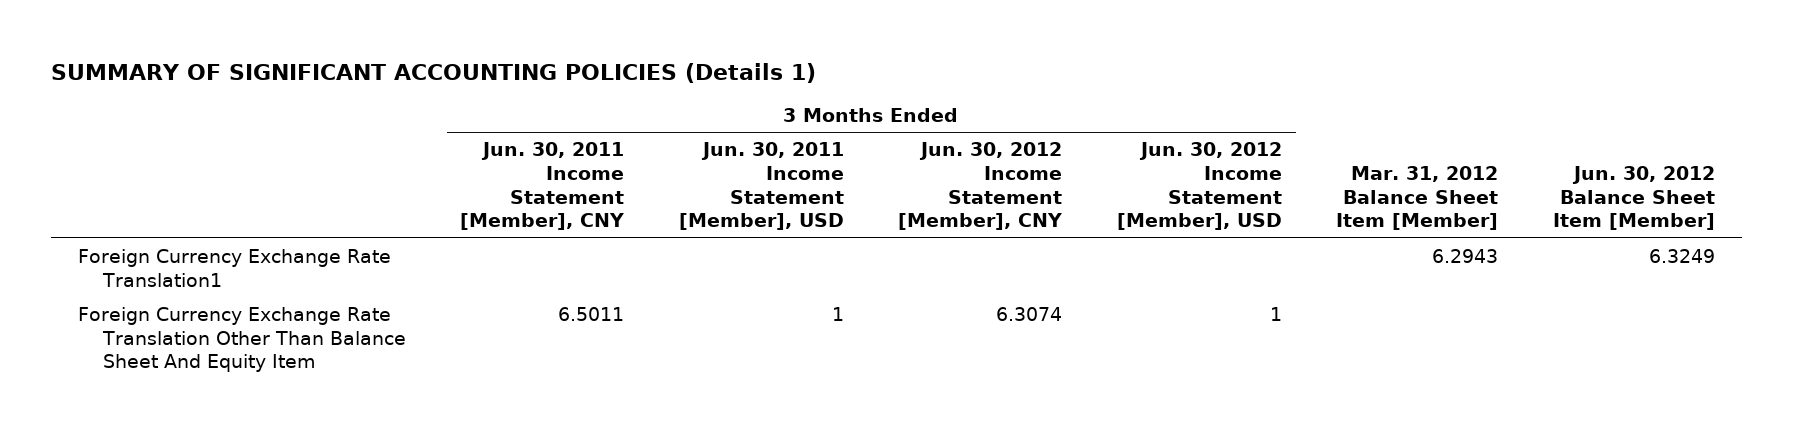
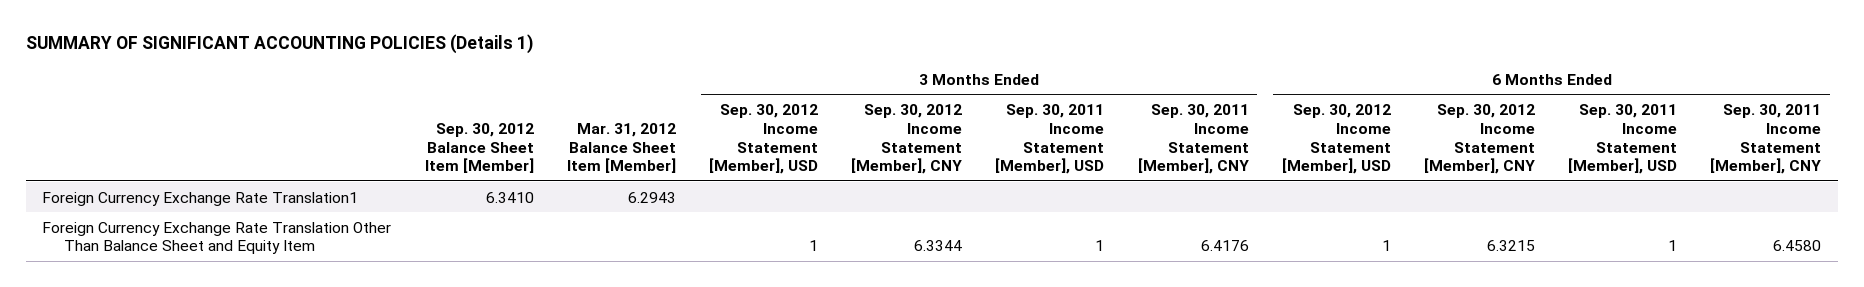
- | 3 Months Ended Jun. 30, 2011 Income Statement [Member], CNY | 3 Months Ended Jun. 30, 2011 Income Statement [Member], USD | 3 Months Ended Jun. 30, 2012 Income Statement [Member], CNY | 3 Months Ended Jun. 30, 2012 Income Statement [Member], USD | Mar. 31, 2012 Balance Sheet Item [Member] | Jun. 30, 2012 Balance Sheet Item [Member]
+ | Sep. 30, 2012 Balance Sheet Item [Member] | Mar. 31, 2012 Balance Sheet Item [Member] | 3 Months Ended Sep. 30, 2012 Income Statement [Member], USD | 3 Months Ended Sep. 30, 2012 Income Statement [Member], CNY | 3 Months Ended Sep. 30, 2011 Income Statement [Member], USD | 3 Months Ended Sep. 30, 2011 Income Statement [Member], CNY | 6 Months Ended Sep. 30, 2012 Income Statement [Member], USD | 6 Months Ended Sep. 30, 2012 Income Statement [Member], CNY | 6 Months Ended Sep. 30, 2011 Income Statement [Member], USD | 6 Months Ended Sep. 30, 2011 Income Statement [Member], CNY
- Foreign Currency Exchange Rate Translation Other Than Balance Sheet And Equity Item | 6.5011 | 1 | 6.3074 | 1 | |
+ Foreign Currency Exchange Rate Translation Other Than Balance Sheet and Equity Item | | | 1 | 6.3344 | 1 | 6.4176 | 1 | 6.3215 | 1 | 6.4580

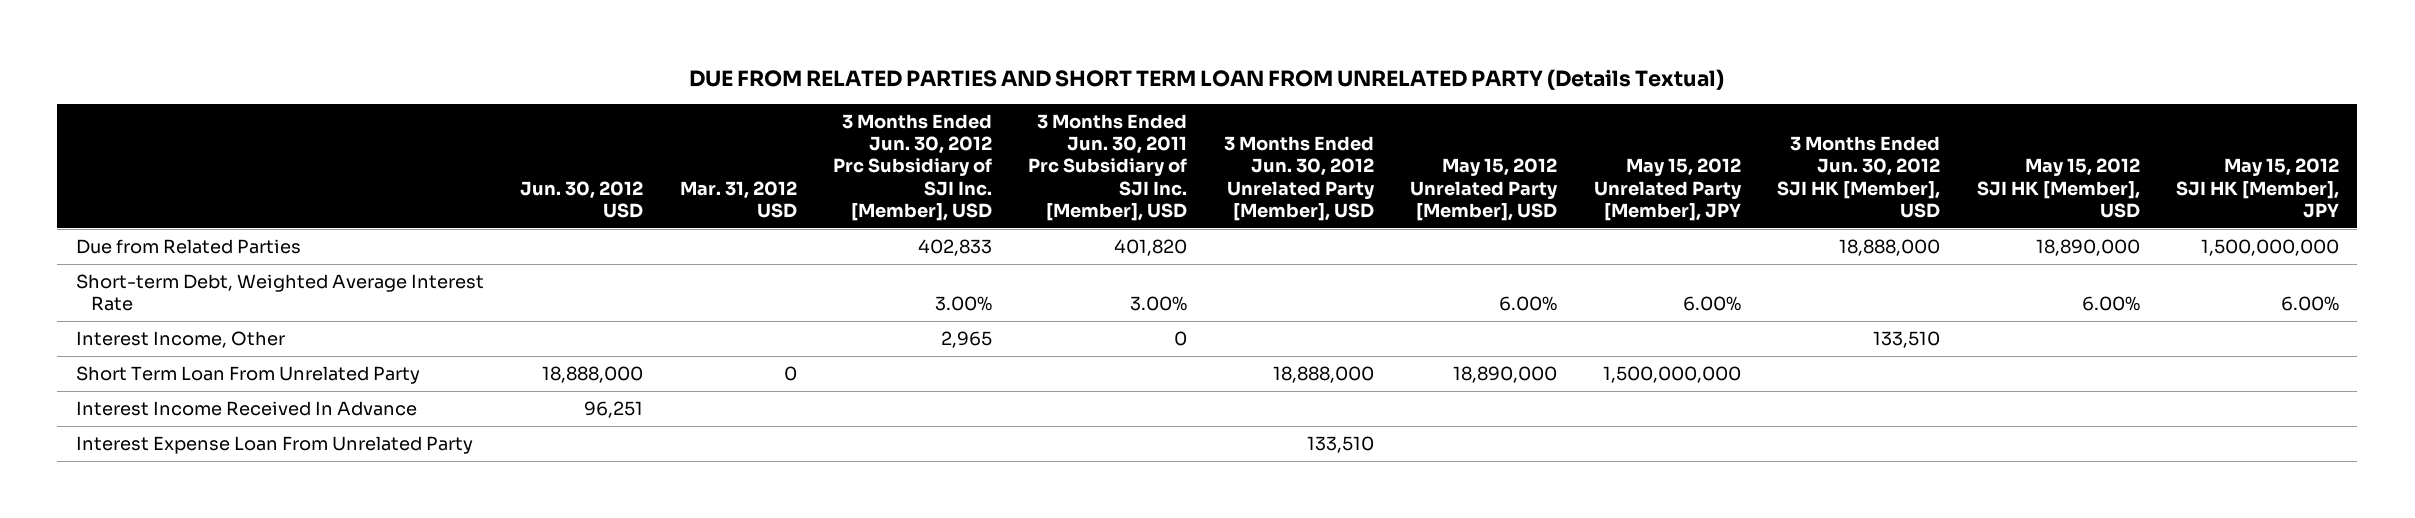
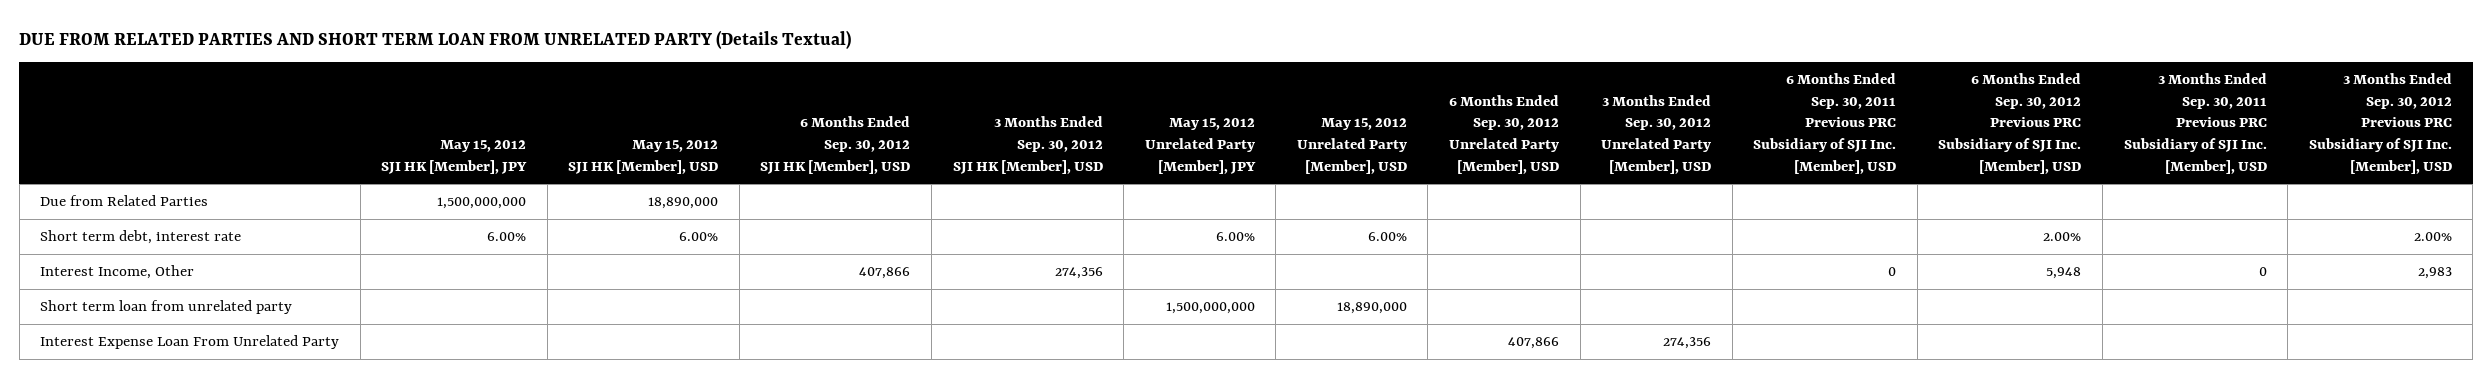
- | Jun. 30, 2012 USD | Mar. 31, 2012 USD | 3 Months Ended Jun. 30, 2012 Prc Subsidiary of SJI Inc. [Member], USD | 3 Months Ended Jun. 30, 2011 Prc Subsidiary of SJI Inc. [Member], USD | 3 Months Ended Jun. 30, 2012 Unrelated Party [Member], USD | May 15, 2012 Unrelated Party [Member], USD | May 15, 2012 Unrelated Party [Member], JPY | 3 Months Ended Jun. 30, 2012 SJI HK [Member], USD | May 15, 2012 SJI HK [Member], USD | May 15, 2012 SJI HK [Member], JPY
+ | May 15, 2012 SJI HK [Member], JPY | May 15, 2012 SJI HK [Member], USD | 6 Months Ended Sep. 30, 2012 SJI HK [Member], USD | 3 Months Ended Sep. 30, 2012 SJI HK [Member], USD | May 15, 2012 Unrelated Party [Member], JPY | May 15, 2012 Unrelated Party [Member], USD | 6 Months Ended Sep. 30, 2012 Unrelated Party [Member], USD | 3 Months Ended Sep. 30, 2012 Unrelated Party [Member], USD | 6 Months Ended Sep. 30, 2011 Previous PRC Subsidiary of SJI Inc. [Member], USD | 6 Months Ended Sep. 30, 2012 Previous PRC Subsidiary of SJI Inc. [Member], USD | 3 Months Ended Sep. 30, 2011 Previous PRC Subsidiary of SJI Inc. [Member], USD | 3 Months Ended Sep. 30, 2012 Previous PRC Subsidiary of SJI Inc. [Member], USD
- Short-term Debt, Weighted Average Interest Rate | | | 3.00% | 3.00% | | 6.00% | 6.00% | | 6.00% | 6.00%
+ Short term debt, interest rate | 6.00% | 6.00% | | | 6.00% | 6.00% | | | | 2.00% | | 2.00%
- Short Term Loan From Unrelated Party | 18,888,000 | 0 | | | 18,888,000 | 18,890,000 | 1,500,000,000 | | |
- Interest Income Received In Advance | 96,251 | | | | | | | | |
+ Short term loan from unrelated party | | | | | 1,500,000,000 | 18,890,000 | | | | | |

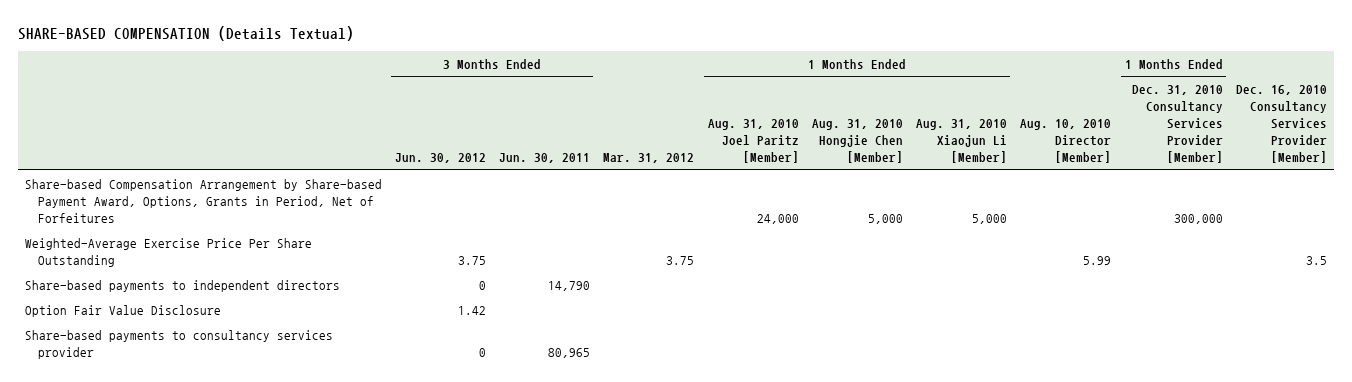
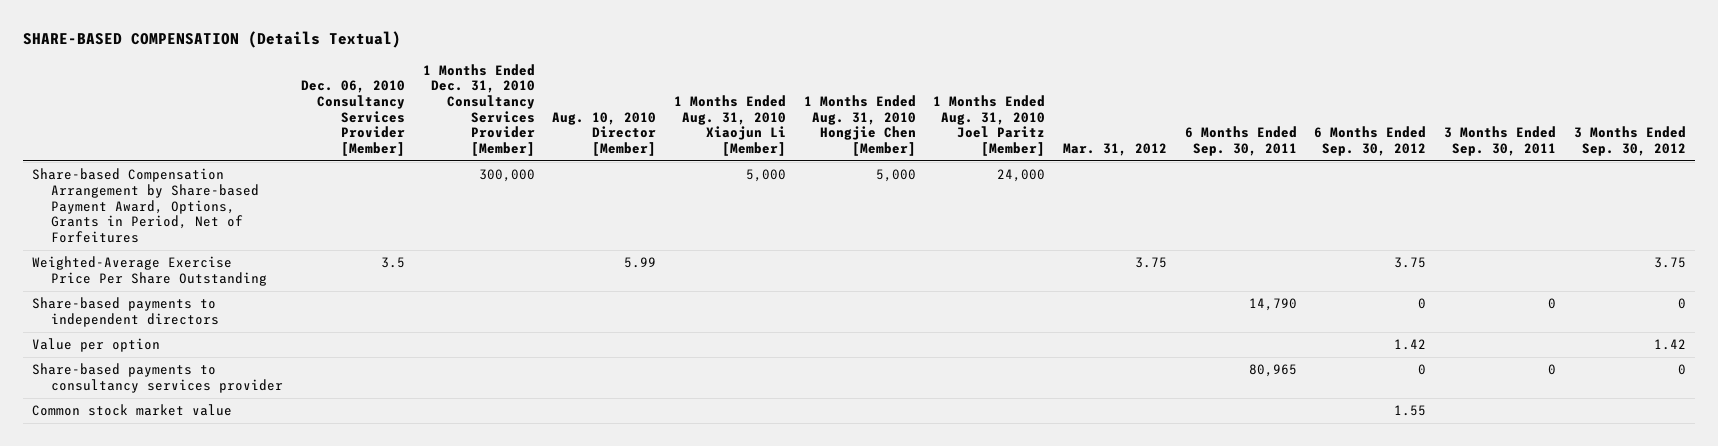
- | 3 Months Ended Jun. 30, 2012 | 3 Months Ended Jun. 30, 2011 | Mar. 31, 2012 | 1 Months Ended Aug. 31, 2010 Joel Paritz [Member] | 1 Months Ended Aug. 31, 2010 Hongjie Chen [Member] | 1 Months Ended Aug. 31, 2010 Xiaojun Li [Member] | Aug. 10, 2010 Director [Member] | 1 Months Ended Dec. 31, 2010 Consultancy Services Provider [Member] | Dec. 16, 2010 Consultancy Services Provider [Member]
+ | Dec. 06, 2010 Consultancy Services Provider [Member] | 1 Months Ended Dec. 31, 2010 Consultancy Services Provider [Member] | Aug. 10, 2010 Director [Member] | 1 Months Ended Aug. 31, 2010 Xiaojun Li [Member] | 1 Months Ended Aug. 31, 2010 Hongjie Chen [Member] | 1 Months Ended Aug. 31, 2010 Joel Paritz [Member] | Mar. 31, 2012 | 6 Months Ended Sep. 30, 2011 | 6 Months Ended Sep. 30, 2012 | 3 Months Ended Sep. 30, 2011 | 3 Months Ended Sep. 30, 2012
- Option Fair Value Disclosure | 1.42 | | | | | | | |
+ Value per option | | | | | | | | | 1.42 | | 1.42
+ Common stock market value | | | | | | | | | 1.55 | |

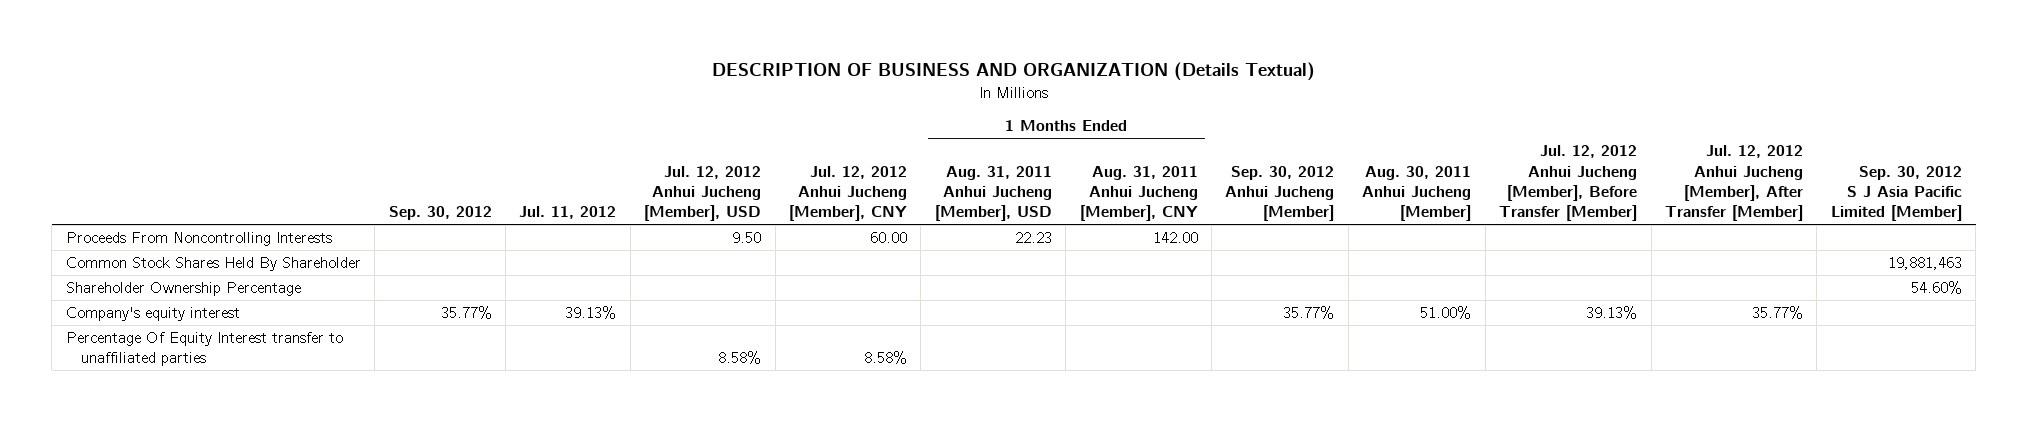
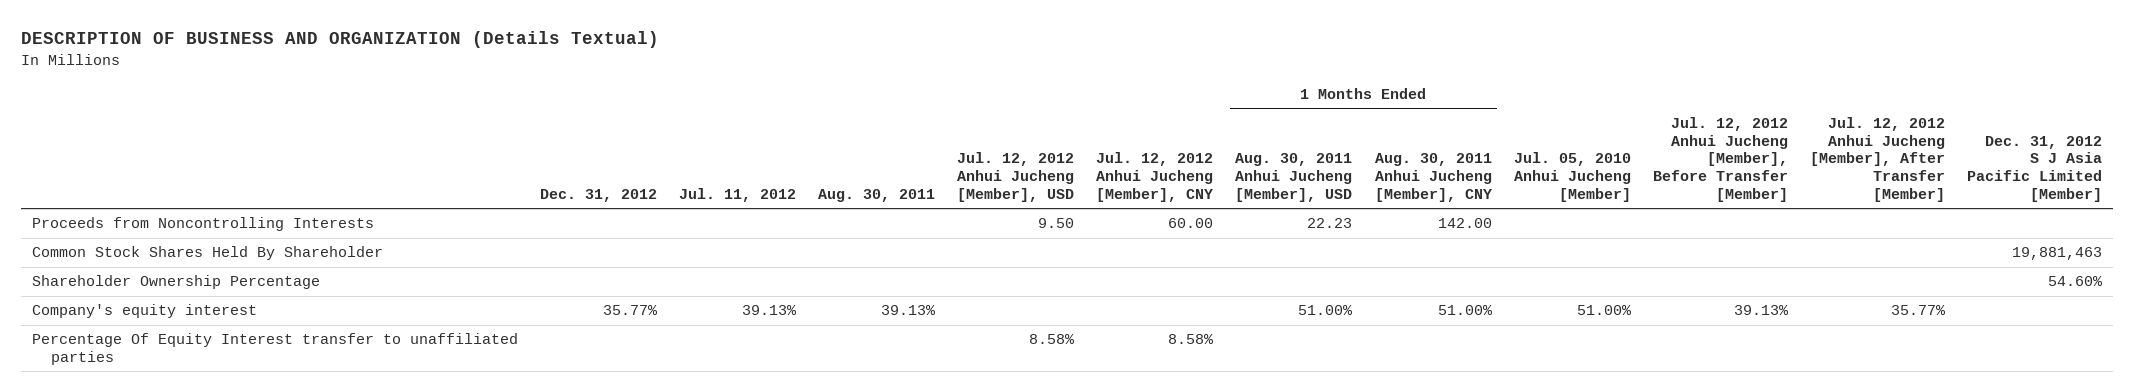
- | Sep. 30, 2012 | Jul. 11, 2012 | Jul. 12, 2012 Anhui Jucheng [Member], USD | Jul. 12, 2012 Anhui Jucheng [Member], CNY | 1 Months Ended Aug. 31, 2011 Anhui Jucheng [Member], USD | 1 Months Ended Aug. 31, 2011 Anhui Jucheng [Member], CNY | Sep. 30, 2012 Anhui Jucheng [Member] | Aug. 30, 2011 Anhui Jucheng [Member] | Jul. 12, 2012 Anhui Jucheng [Member], Before Transfer [Member] | Jul. 12, 2012 Anhui Jucheng [Member], After Transfer [Member] | Sep. 30, 2012 S J Asia Pacific Limited [Member]
+ | Dec. 31, 2012 | Jul. 11, 2012 | Aug. 30, 2011 | Jul. 12, 2012 Anhui Jucheng [Member], USD | Jul. 12, 2012 Anhui Jucheng [Member], CNY | 1 Months Ended Aug. 30, 2011 Anhui Jucheng [Member], USD | 1 Months Ended Aug. 30, 2011 Anhui Jucheng [Member], CNY | Jul. 05, 2010 Anhui Jucheng [Member] | Jul. 12, 2012 Anhui Jucheng [Member], Before Transfer [Member] | Jul. 12, 2012 Anhui Jucheng [Member], After Transfer [Member] | Dec. 31, 2012 S J Asia Pacific Limited [Member]
- Proceeds From Noncontrolling Interests | | | 9.50 | 60.00 | 22.23 | 142.00 | | | | |
+ Proceeds from Noncontrolling Interests | | | | 9.50 | 60.00 | 22.23 | 142.00 | | | |

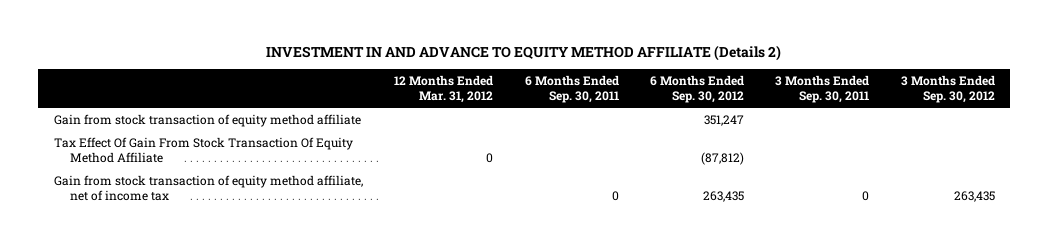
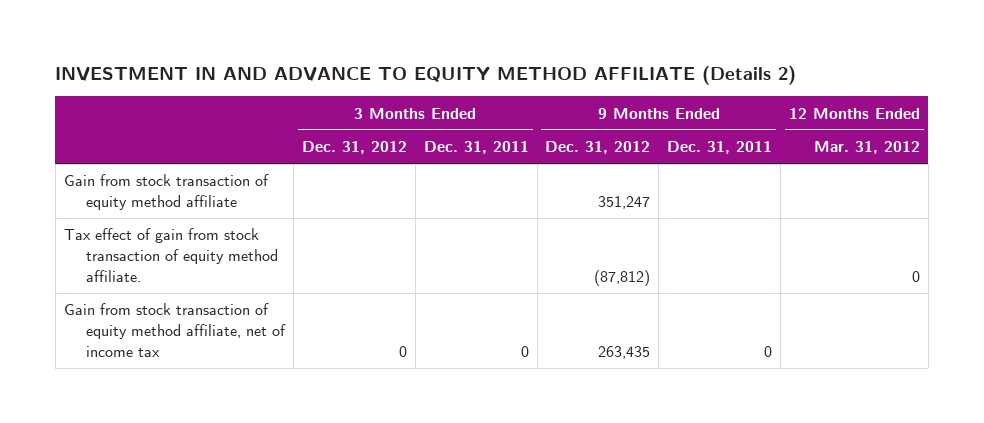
- | 12 Months Ended Mar. 31, 2012 | 6 Months Ended Sep. 30, 2011 | 6 Months Ended Sep. 30, 2012 | 3 Months Ended Sep. 30, 2011 | 3 Months Ended Sep. 30, 2012
+ | 3 Months Ended Dec. 31, 2012 | 3 Months Ended Dec. 31, 2011 | 9 Months Ended Dec. 31, 2012 | 9 Months Ended Dec. 31, 2011 | 12 Months Ended Mar. 31, 2012
- Tax Effect Of Gain From Stock Transaction Of Equity Method Affiliate | 0 | | (87,812) | |
+ Tax effect of gain from stock transaction of equity method affiliate. | | | (87,812) | | 0

